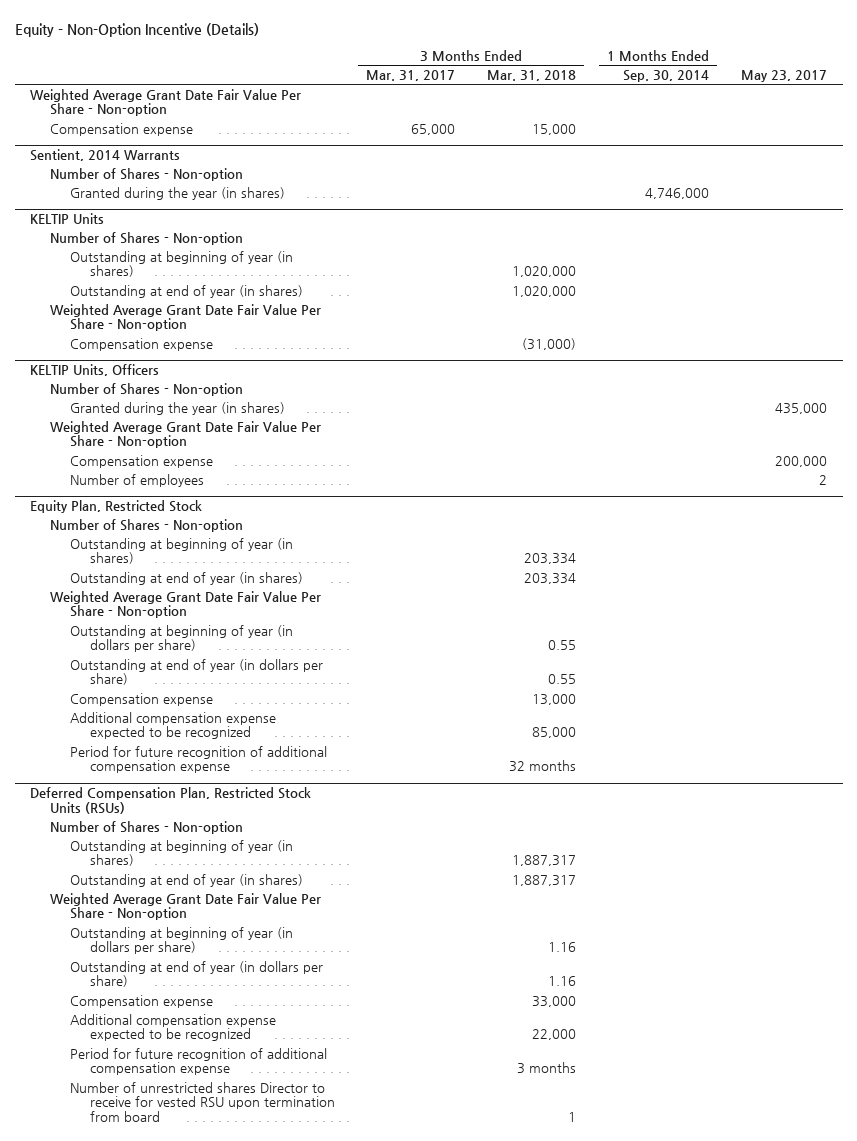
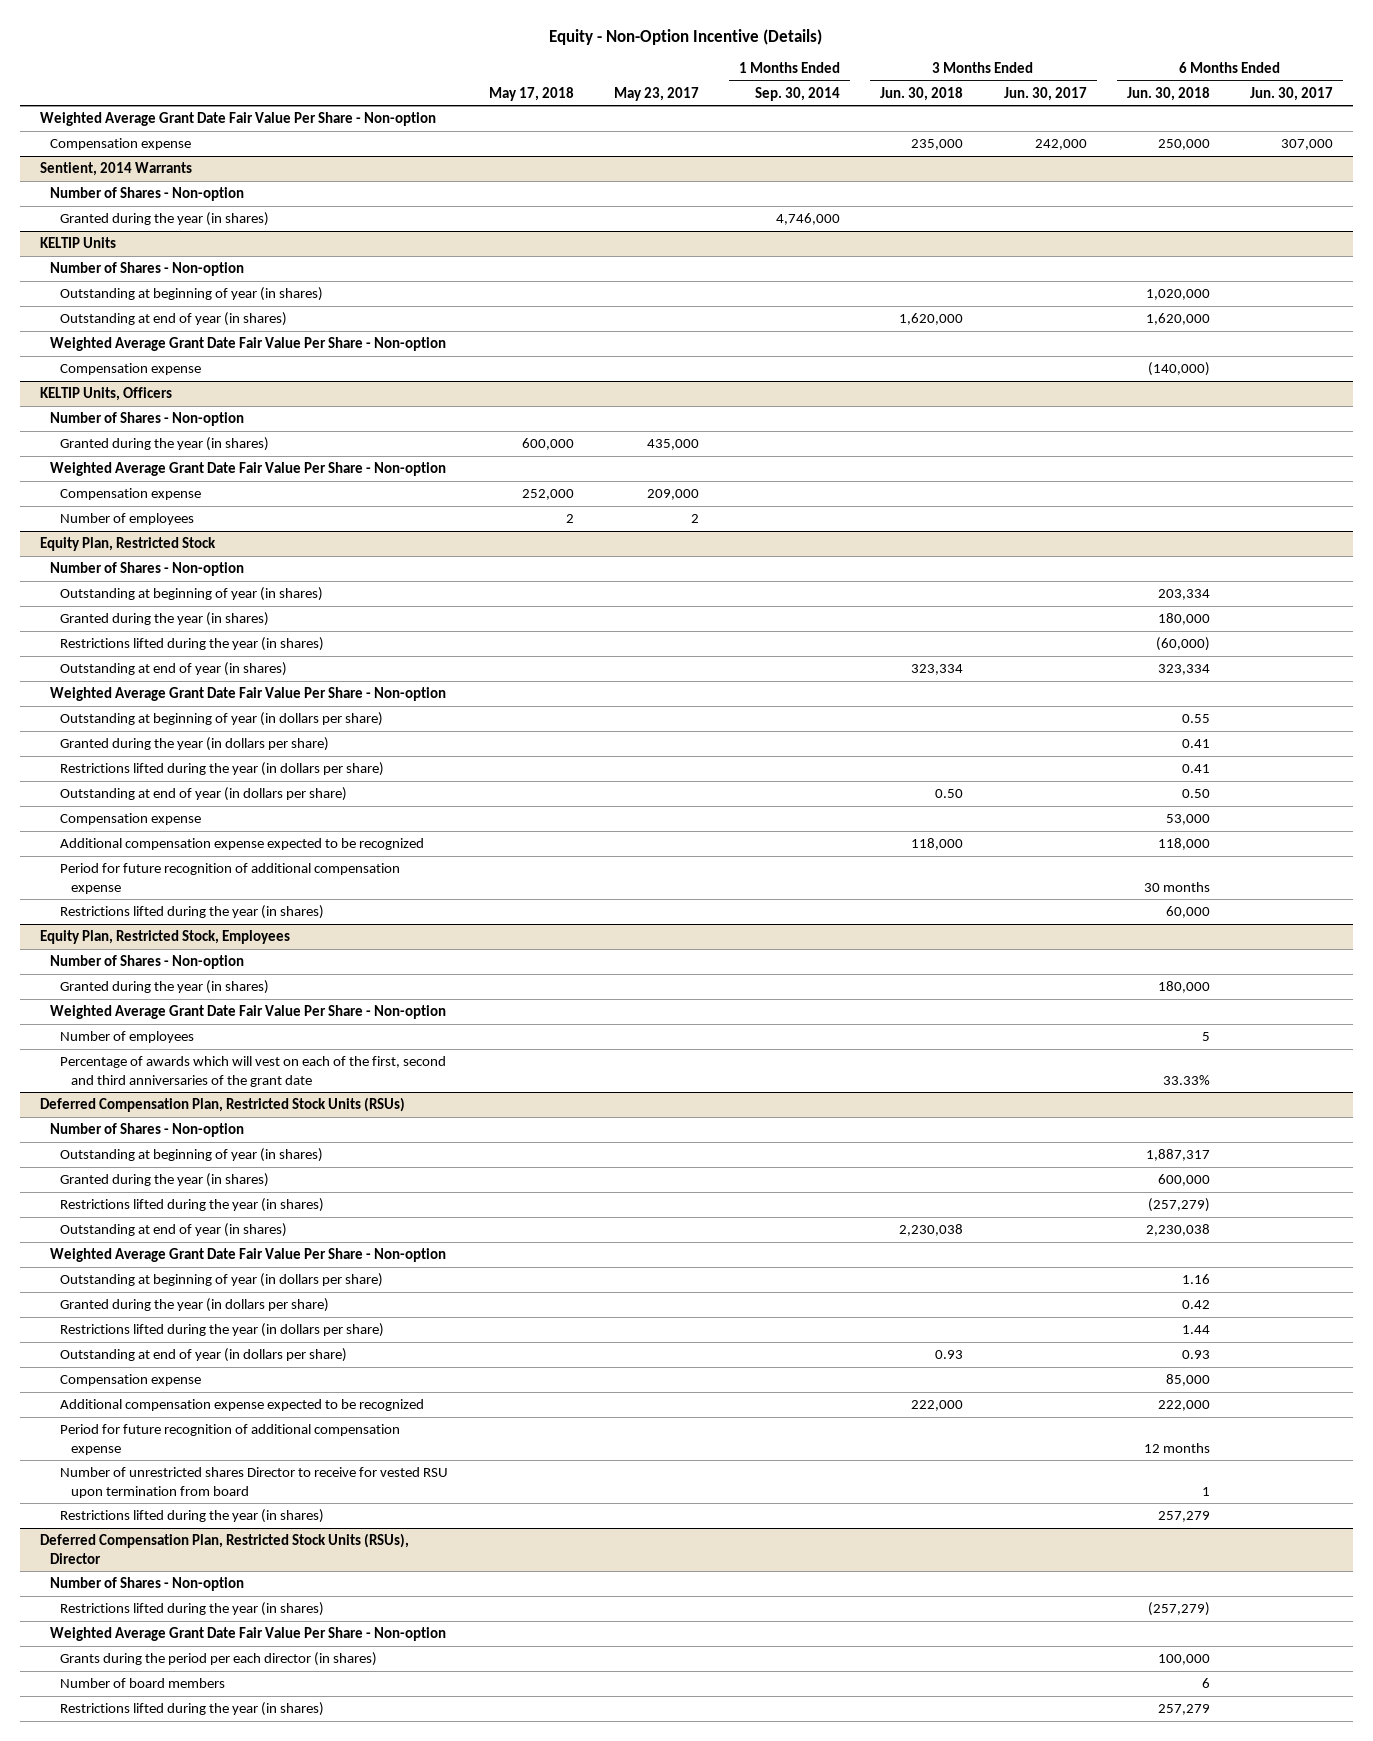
- | 3 Months Ended Mar. 31, 2017 | 3 Months Ended Mar. 31, 2018 | 1 Months Ended Sep. 30, 2014 | May 23, 2017
+ | May 17, 2018 | May 23, 2017 | 1 Months Ended Sep. 30, 2014 | 3 Months Ended Jun. 30, 2018 | 3 Months Ended Jun. 30, 2017 | 6 Months Ended Jun. 30, 2018 | 6 Months Ended Jun. 30, 2017
@ KELTIP Units, Officers
- Compensation expense | | | | 200,000
+ Compensation expense | 252,000 | 209,000 | | | | |
@ Equity Plan, Restricted Stock
+ Granted during the year (in shares) | | | | | | 180,000 |
+ Restrictions lifted during the year (in shares) | | | | | | (60,000) |
+ Granted during the year (in dollars per share) | | | | | | 0.41 |
+ Restrictions lifted during the year (in dollars per share) | | | | | | 0.41 |
+ Restrictions lifted during the year (in shares) | | | | | | 60,000 |
+ Equity Plan, Restricted Stock, Employees
+ Number of Shares - Non-option
+ Granted during the year (in shares) | | | | | | 180,000 |
+ Weighted Average Grant Date Fair Value Per Share - Non-option
+ Number of employees | | | | | | 5 |
+ Percentage of awards which will vest on each of the first, second and third anniversaries of the grant date | | | | | | 33.33% |
@ Deferred Compensation Plan, Restricted Stock Units (RSUs)
+ Granted during the year (in shares) | | | | | | 600,000 |
+ Restrictions lifted during the year (in shares) | | | | | | (257,279) |
+ Granted during the year (in dollars per share) | | | | | | 0.42 |
+ Restrictions lifted during the year (in dollars per share) | | | | | | 1.44 |
+ Restrictions lifted during the year (in shares) | | | | | | 257,279 |
+ Deferred Compensation Plan, Restricted Stock Units (RSUs), Director
+ Number of Shares - Non-option
+ Restrictions lifted during the year (in shares) | | | | | | (257,279) |
+ Weighted Average Grant Date Fair Value Per Share - Non-option
+ Grants during the period per each director (in shares) | | | | | | 100,000 |
+ Number of board members | | | | | | 6 |
+ Restrictions lifted during the year (in shares) | | | | | | 257,279 |

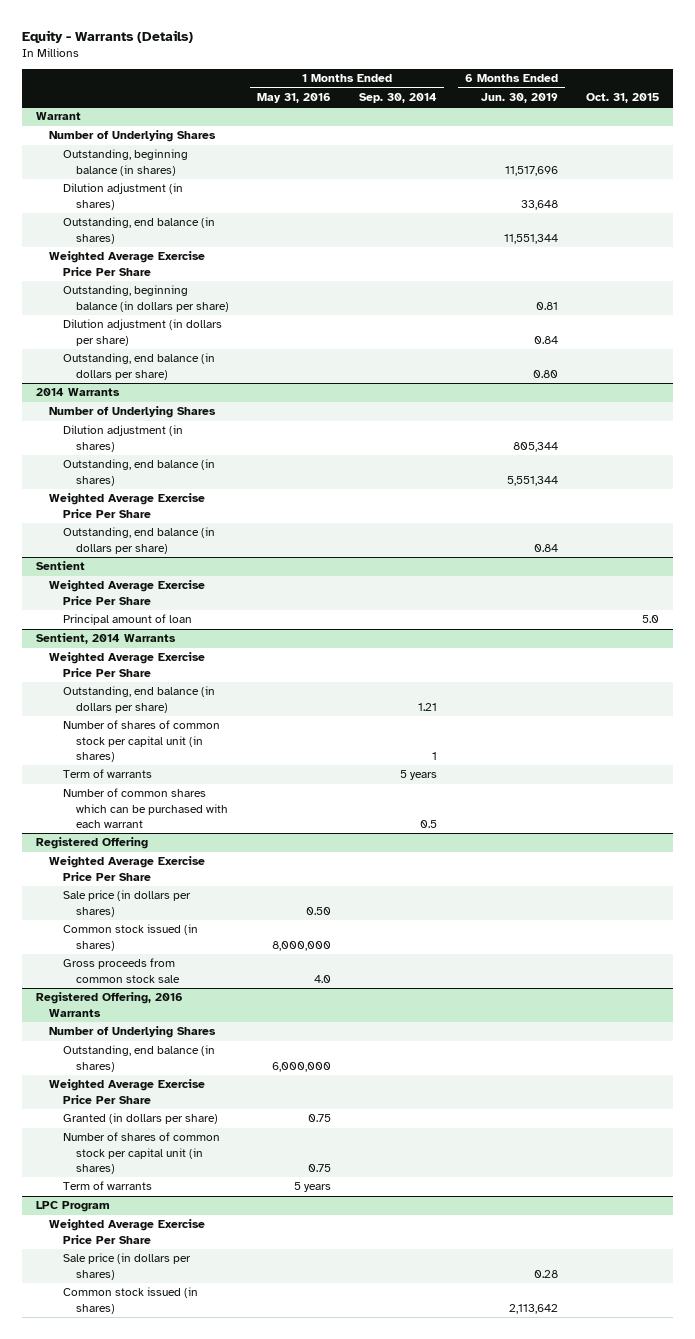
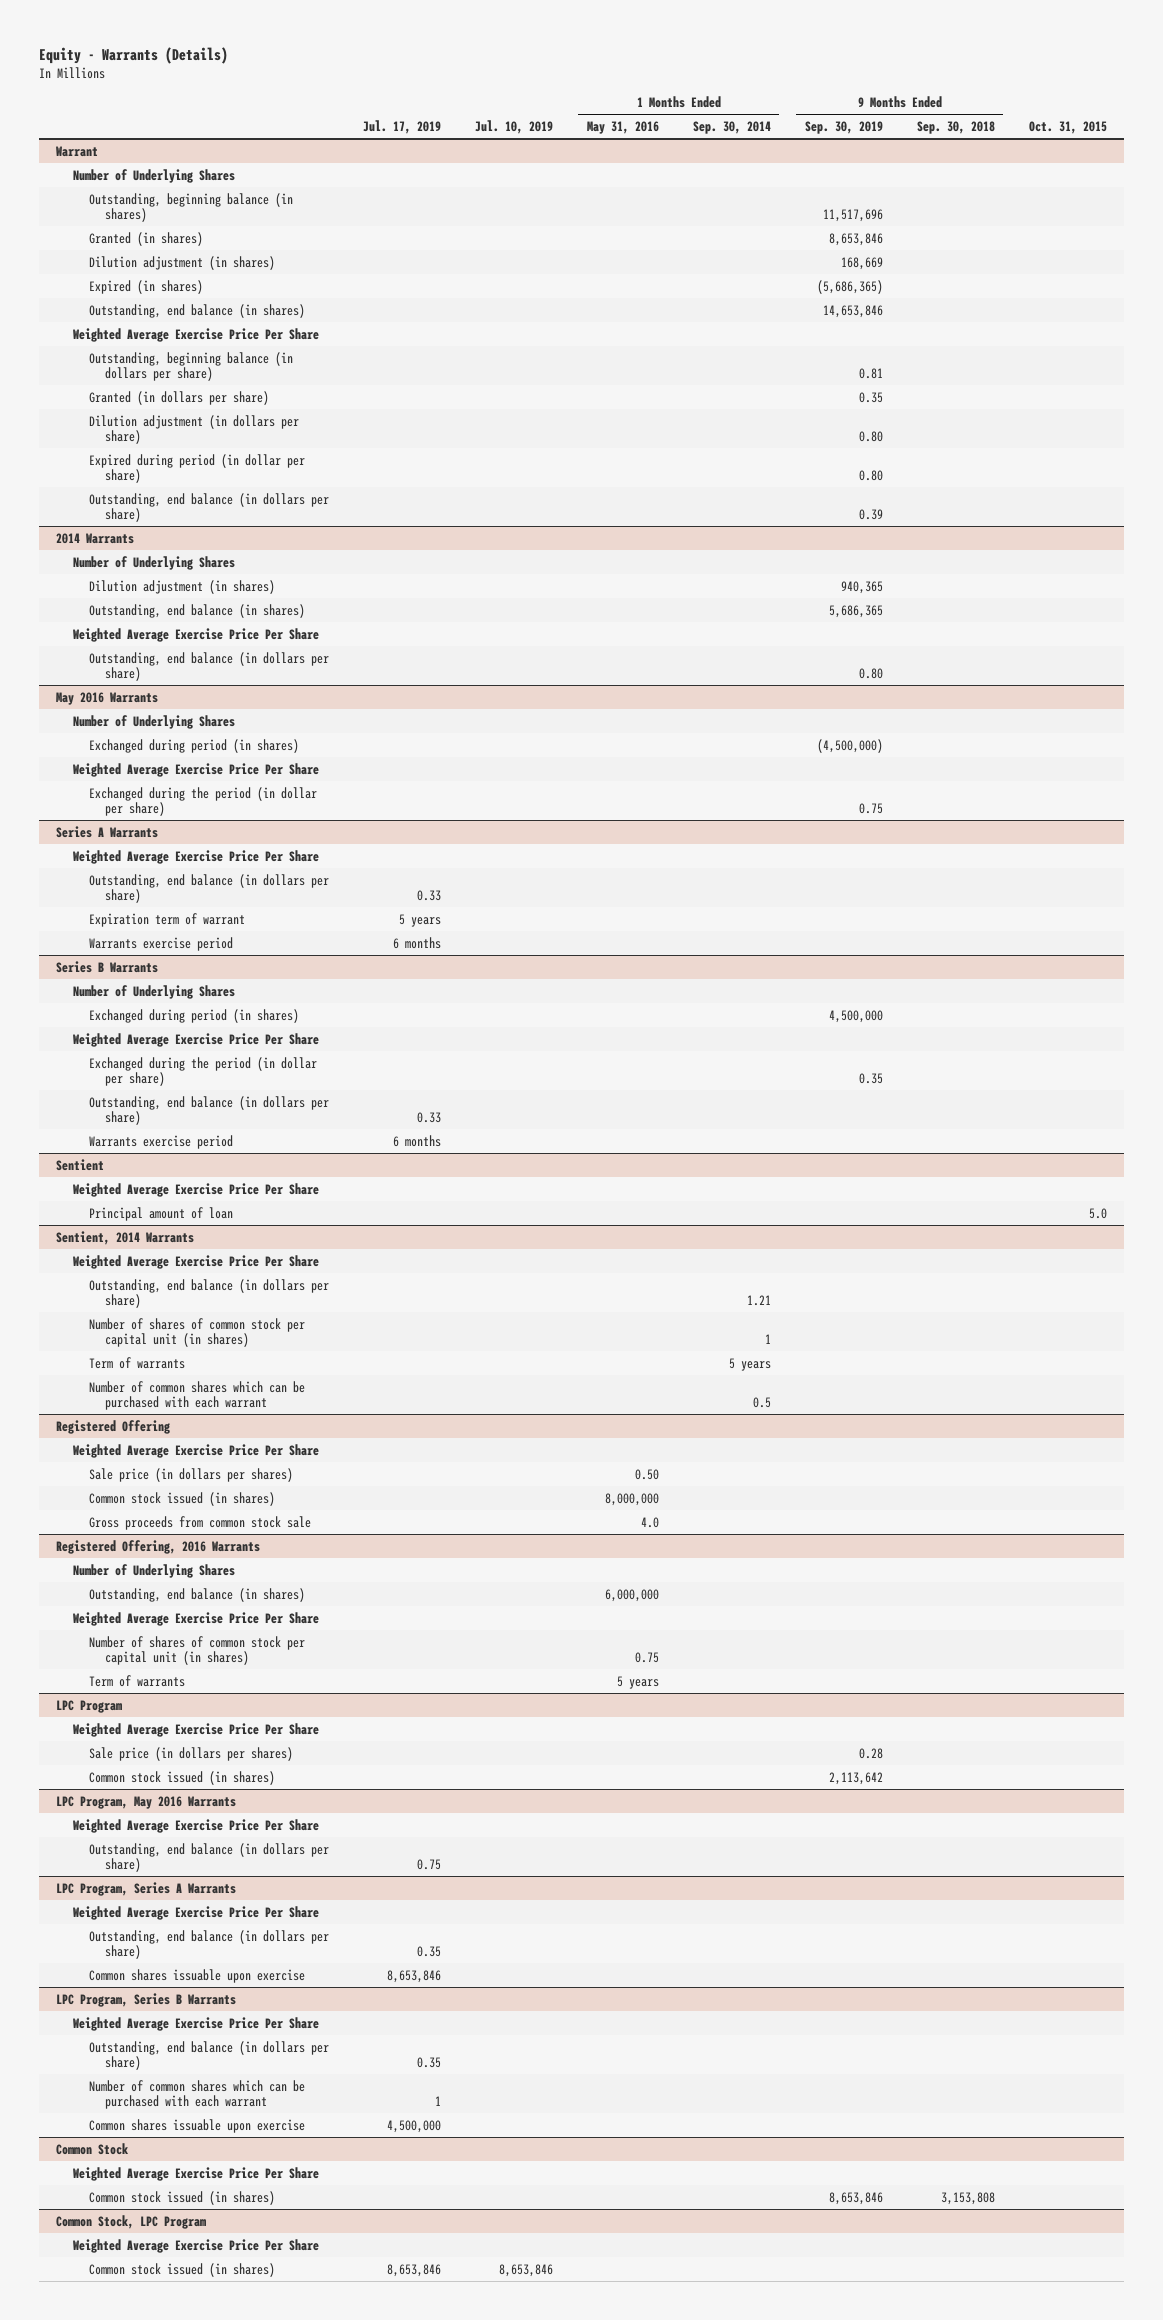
- | 1 Months Ended May 31, 2016 | 1 Months Ended Sep. 30, 2014 | 6 Months Ended Jun. 30, 2019 | Oct. 31, 2015
+ | Jul. 17, 2019 | Jul. 10, 2019 | 1 Months Ended May 31, 2016 | 1 Months Ended Sep. 30, 2014 | 9 Months Ended Sep. 30, 2019 | 9 Months Ended Sep. 30, 2018 | Oct. 31, 2015
@ Warrant
+ Granted (in shares) | | | | | 8,653,846 | |
+ Expired (in shares) | | | | | (5,686,365) | |
+ Granted (in dollars per share) | | | | | 0.35 | |
+ Expired during period (in dollar per share) | | | | | 0.80 | |
+ May 2016 Warrants
+ Number of Underlying Shares
+ Exchanged during period (in shares) | | | | | (4,500,000) | |
+ Weighted Average Exercise Price Per Share
+ Exchanged during the period (in dollar per share) | | | | | 0.75 | |
+ Series A Warrants
+ Weighted Average Exercise Price Per Share
+ Outstanding, end balance (in dollars per share) | 0.33 | | | | | |
+ Expiration term of warrant | 5 years | | | | | |
+ Warrants exercise period | 6 months | | | | | |
+ Series B Warrants
+ Number of Underlying Shares
+ Exchanged during period (in shares) | | | | | 4,500,000 | |
+ Weighted Average Exercise Price Per Share
+ Exchanged during the period (in dollar per share) | | | | | 0.35 | |
+ Outstanding, end balance (in dollars per share) | 0.33 | | | | | |
+ Warrants exercise period | 6 months | | | | | |
@ Registered Offering, 2016 Warrants
- Granted (in dollars per share) | 0.75 | | |
+ LPC Program, May 2016 Warrants
+ Weighted Average Exercise Price Per Share
+ Outstanding, end balance (in dollars per share) | 0.75 | | | | | |
+ LPC Program, Series A Warrants
+ Weighted Average Exercise Price Per Share
+ Outstanding, end balance (in dollars per share) | 0.35 | | | | | |
+ Common shares issuable upon exercise | 8,653,846 | | | | | |
+ LPC Program, Series B Warrants
+ Weighted Average Exercise Price Per Share
+ Outstanding, end balance (in dollars per share) | 0.35 | | | | | |
+ Number of common shares which can be purchased with each warrant | 1 | | | | | |
+ Common shares issuable upon exercise | 4,500,000 | | | | | |
+ Common Stock
+ Weighted Average Exercise Price Per Share
+ Common stock issued (in shares) | | | | | 8,653,846 | 3,153,808 |
+ Common Stock, LPC Program
+ Weighted Average Exercise Price Per Share
+ Common stock issued (in shares) | 8,653,846 | 8,653,846 | | | | |

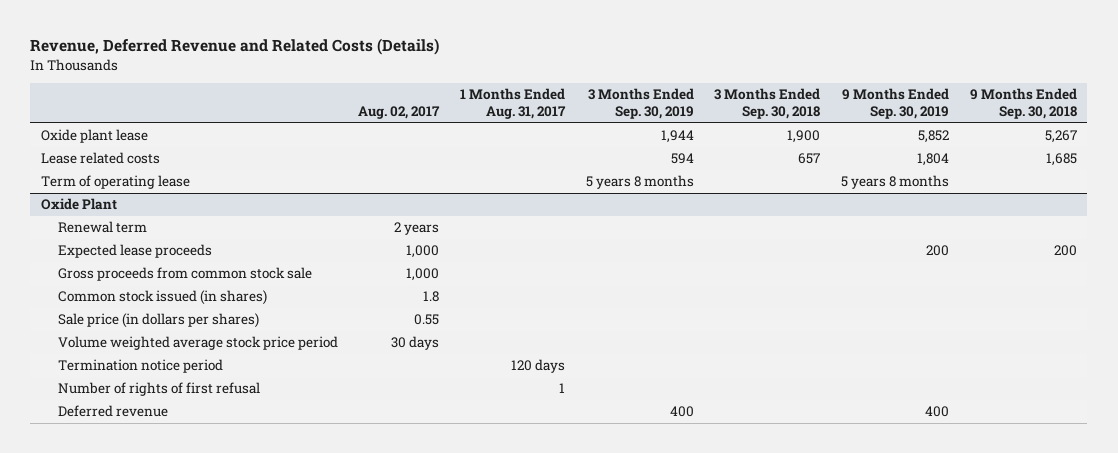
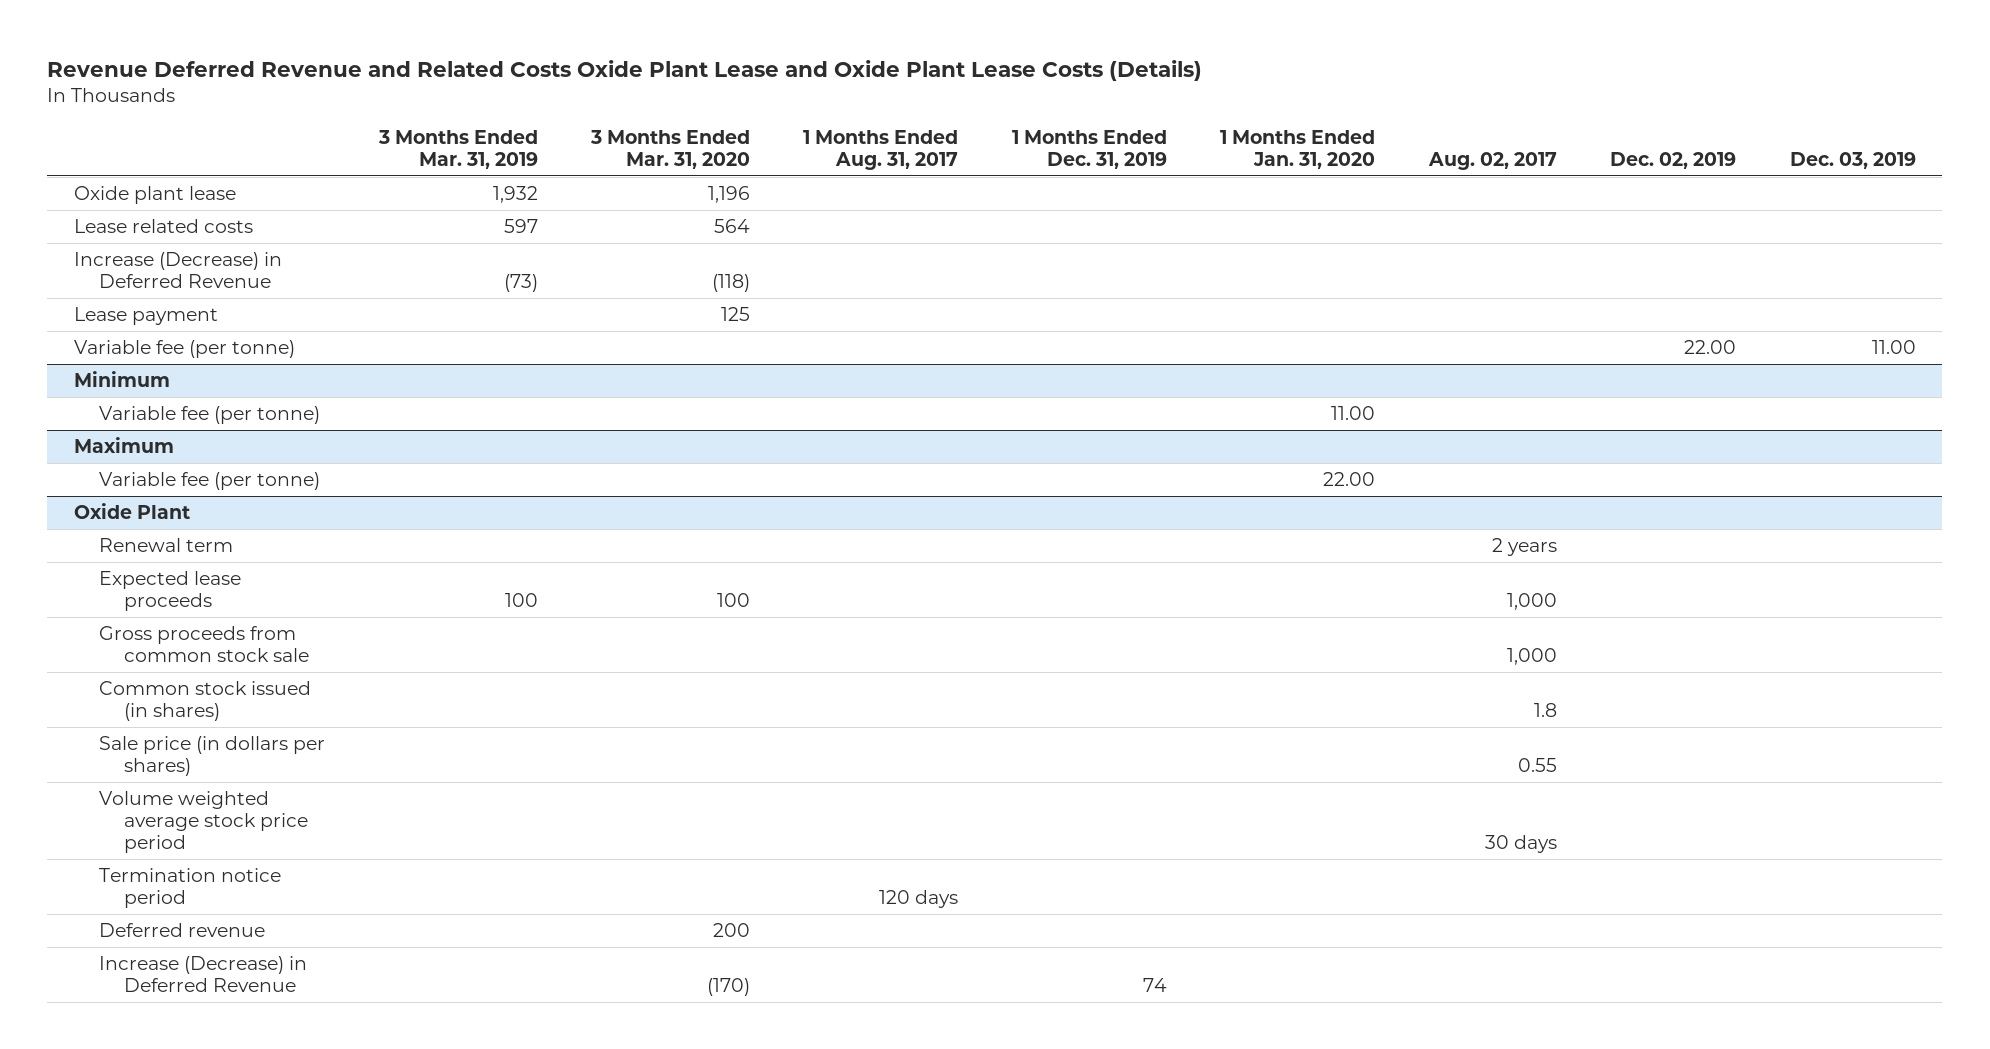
- Revenue, Deferred Revenue and Related Costs (Details)
+ Revenue Deferred Revenue and Related Costs Oxide Plant Lease and Oxide Plant Lease Costs (Details)
- | Aug. 02, 2017 | 1 Months Ended Aug. 31, 2017 | 3 Months Ended Sep. 30, 2019 | 3 Months Ended Sep. 30, 2018 | 9 Months Ended Sep. 30, 2019 | 9 Months Ended Sep. 30, 2018
+ | 3 Months Ended Mar. 31, 2019 | 3 Months Ended Mar. 31, 2020 | 1 Months Ended Aug. 31, 2017 | 1 Months Ended Dec. 31, 2019 | 1 Months Ended Jan. 31, 2020 | Aug. 02, 2017 | Dec. 02, 2019 | Dec. 03, 2019
- Term of operating lease | | | 5 years 8 months | | 5 years 8 months |
+ Increase (Decrease) in Deferred Revenue | (73) | (118) | | | | | |
+ Lease payment | | 125 | | | | | |
+ Variable fee (per tonne) | | | | | | | 22.00 | 11.00
+ Minimum
+ Variable fee (per tonne) | | | | | 11.00 | | |
+ Maximum
+ Variable fee (per tonne) | | | | | 22.00 | | |
@ Oxide Plant
- Number of rights of first refusal | | 1 | | | |
+ Increase (Decrease) in Deferred Revenue | | (170) | | 74 | | | |

